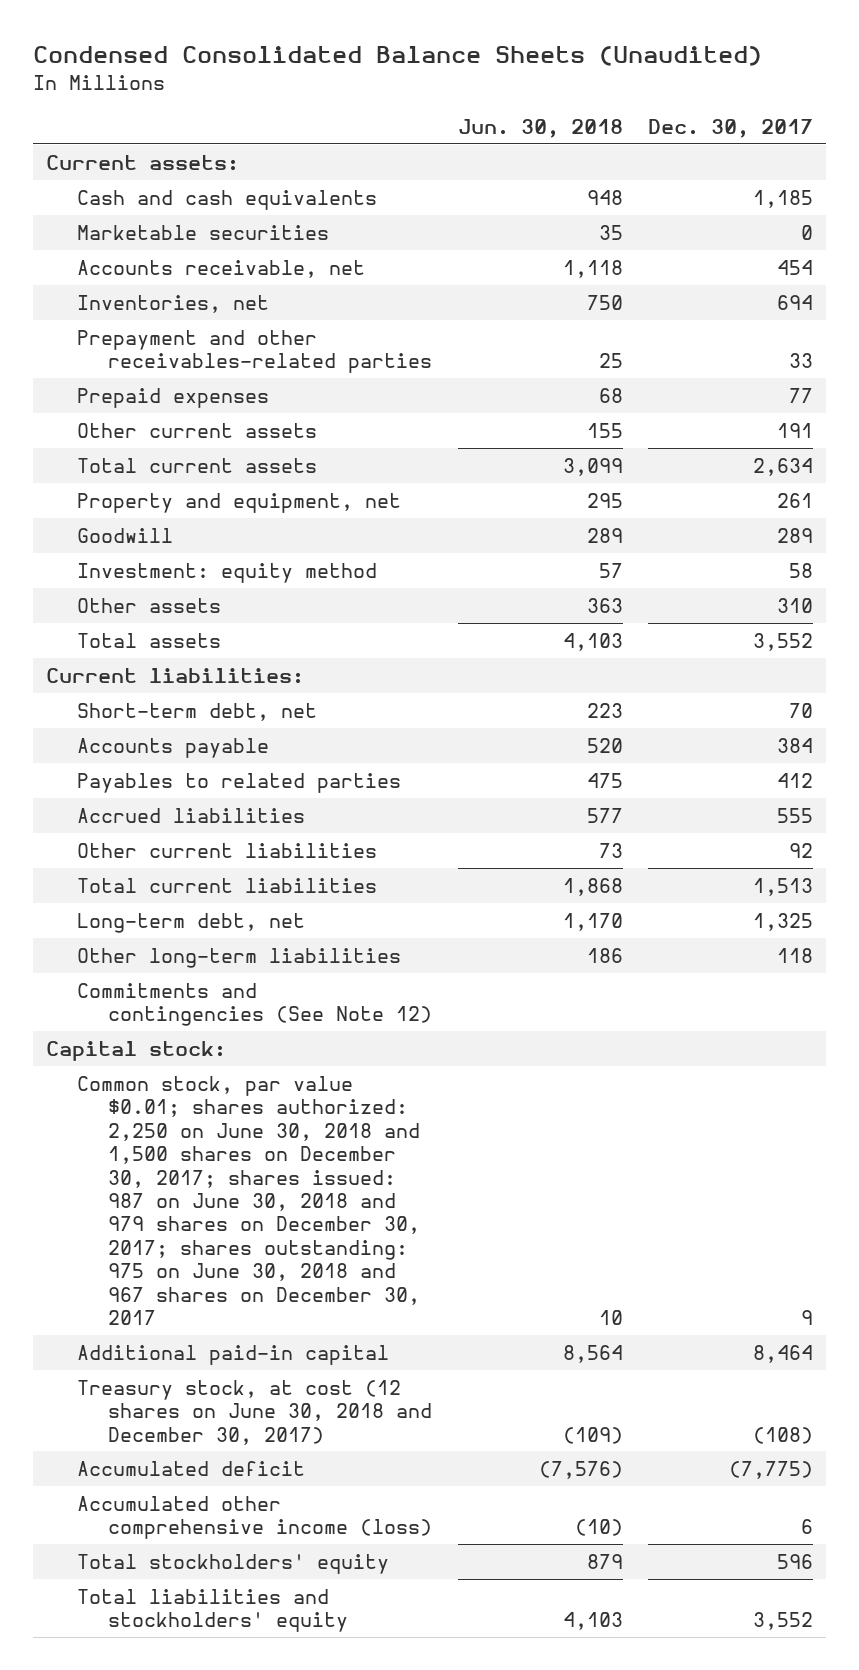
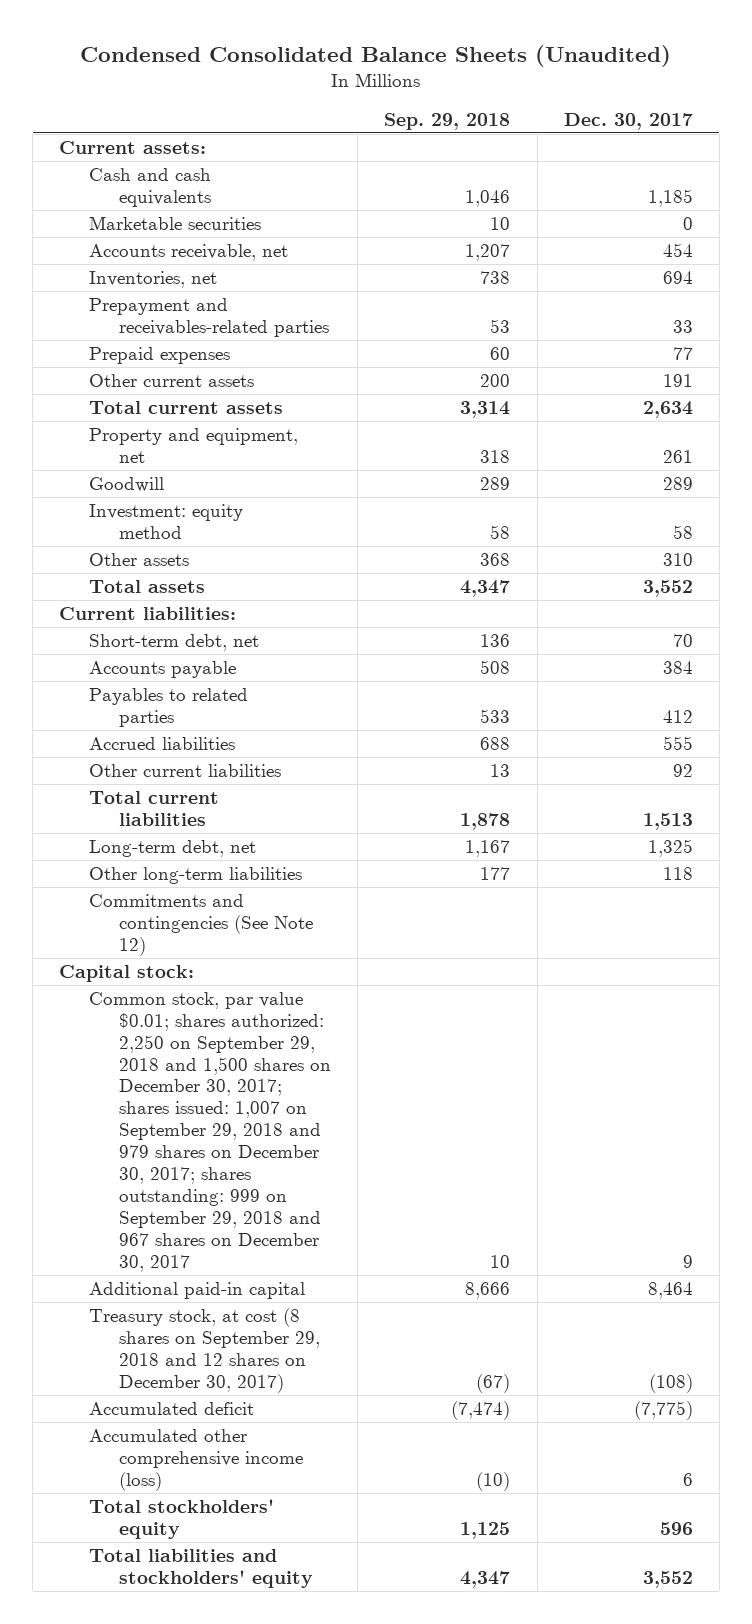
- | Jun. 30, 2018 | Dec. 30, 2017
+ | Sep. 29, 2018 | Dec. 30, 2017
- Prepayment and other receivables-related parties | 25 | 33
+ Prepayment and receivables-related parties | 53 | 33
- Common stock, par value $0.01; shares authorized: 2,250 on June 30, 2018 and 1,500 shares on December 30, 2017; shares issued: 987 on June 30, 2018 and 979 shares on December 30, 2017; shares outstanding: 975 on June 30, 2018 and 967 shares on December 30, 2017 | 10 | 9
+ Common stock, par value $0.01; shares authorized: 2,250 on September 29, 2018 and 1,500 shares on December 30, 2017; shares issued: 1,007 on September 29, 2018 and 979 shares on December 30, 2017; shares outstanding: 999 on September 29, 2018 and 967 shares on December 30, 2017 | 10 | 9
- Treasury stock, at cost (12 shares on June 30, 2018 and December 30, 2017) | (109) | (108)
+ Treasury stock, at cost (8 shares on September 29, 2018 and 12 shares on December 30, 2017) | (67) | (108)

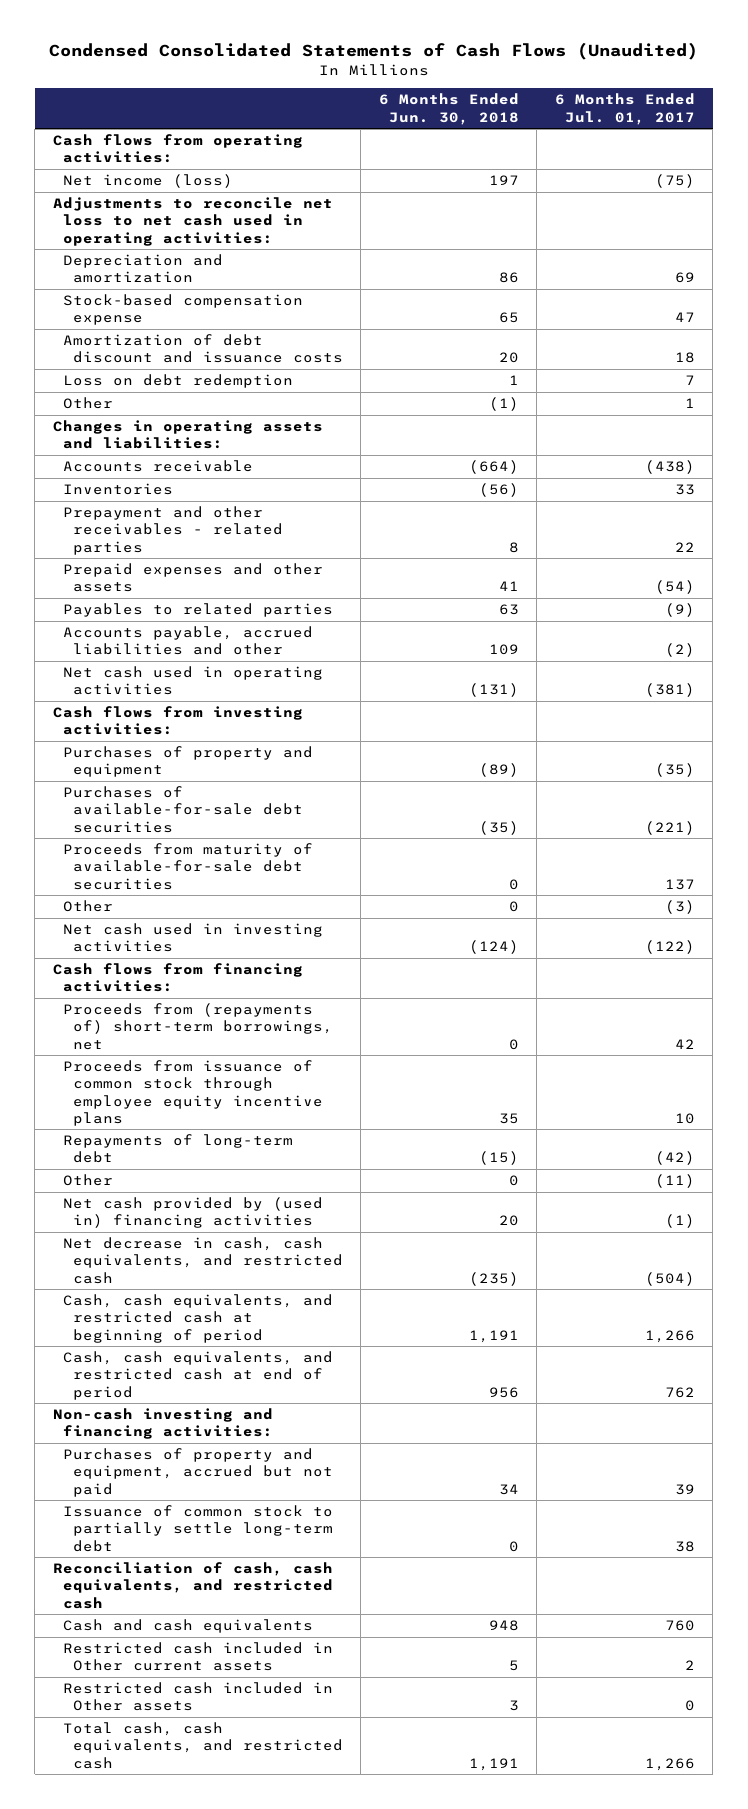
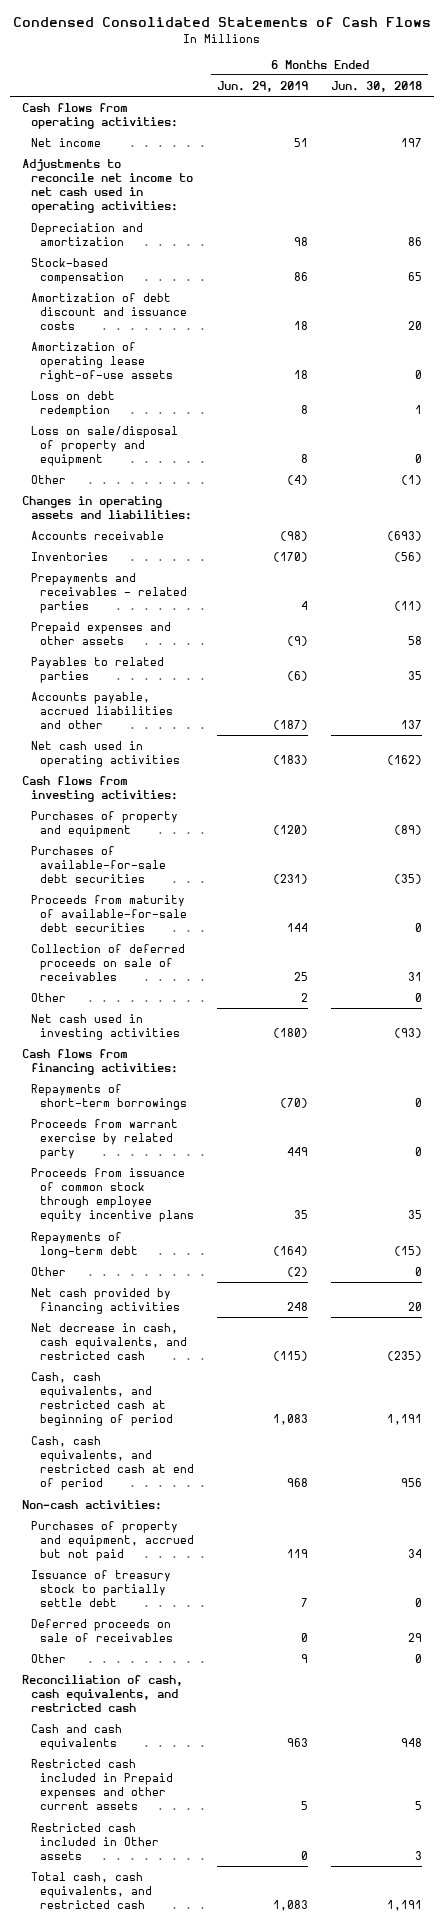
- Condensed Consolidated Statements of Cash Flows (Unaudited)
+ Condensed Consolidated Statements of Cash Flows
- | 6 Months Ended Jun. 30, 2018 | 6 Months Ended Jul. 01, 2017
+ | 6 Months Ended Jun. 29, 2019 | 6 Months Ended Jun. 30, 2018
- Net income (loss) | 197 | (75)
- Adjustments to reconcile net loss to net cash used in operating activities:
+ Net income | 51 | 197
+ Adjustments to reconcile net income to net cash used in operating activities:
- Stock-based compensation expense | 65 | 47
+ Stock-based compensation | 86 | 65
+ Amortization of operating lease right-of-use assets | 18 | 0
+ Loss on sale/disposal of property and equipment | 8 | 0
- Accounts receivable | (664) | (438)
+ Accounts receivable | (98) | (693)
- Prepayment and other receivables - related parties | 8 | 22
- Prepaid expenses and other assets | 41 | (54)
- Payables to related parties | 63 | (9)
- Accounts payable, accrued liabilities and other | 109 | (2)
- Net cash used in operating activities | (131) | (381)
+ Prepayments and receivables - related parties | 4 | (11)
+ Prepaid expenses and other assets | (9) | 58
+ Payables to related parties | (6) | 35
+ Accounts payable, accrued liabilities and other | (187) | 137
+ Net cash used in operating activities | (183) | (162)
+ Collection of deferred proceeds on sale of receivables | 25 | 31
- Net cash used in investing activities | (124) | (122)
+ Net cash used in investing activities | (180) | (93)
- Proceeds from (repayments of) short-term borrowings, net | 0 | 42
+ Repayments of short-term borrowings | (70) | 0
+ Proceeds from warrant exercise by related party | 449 | 0
- Net cash provided by (used in) financing activities | 20 | (1)
+ Net cash provided by financing activities | 248 | 20
- Non-cash investing and financing activities:
+ Non-cash activities:
- Issuance of common stock to partially settle long-term debt | 0 | 38
+ Issuance of treasury stock to partially settle debt | 7 | 0
+ Deferred proceeds on sale of receivables | 0 | 29
+ Other | 9 | 0
- Restricted cash included in Other current assets | 5 | 2
+ Restricted cash included in Prepaid expenses and other current assets | 5 | 5

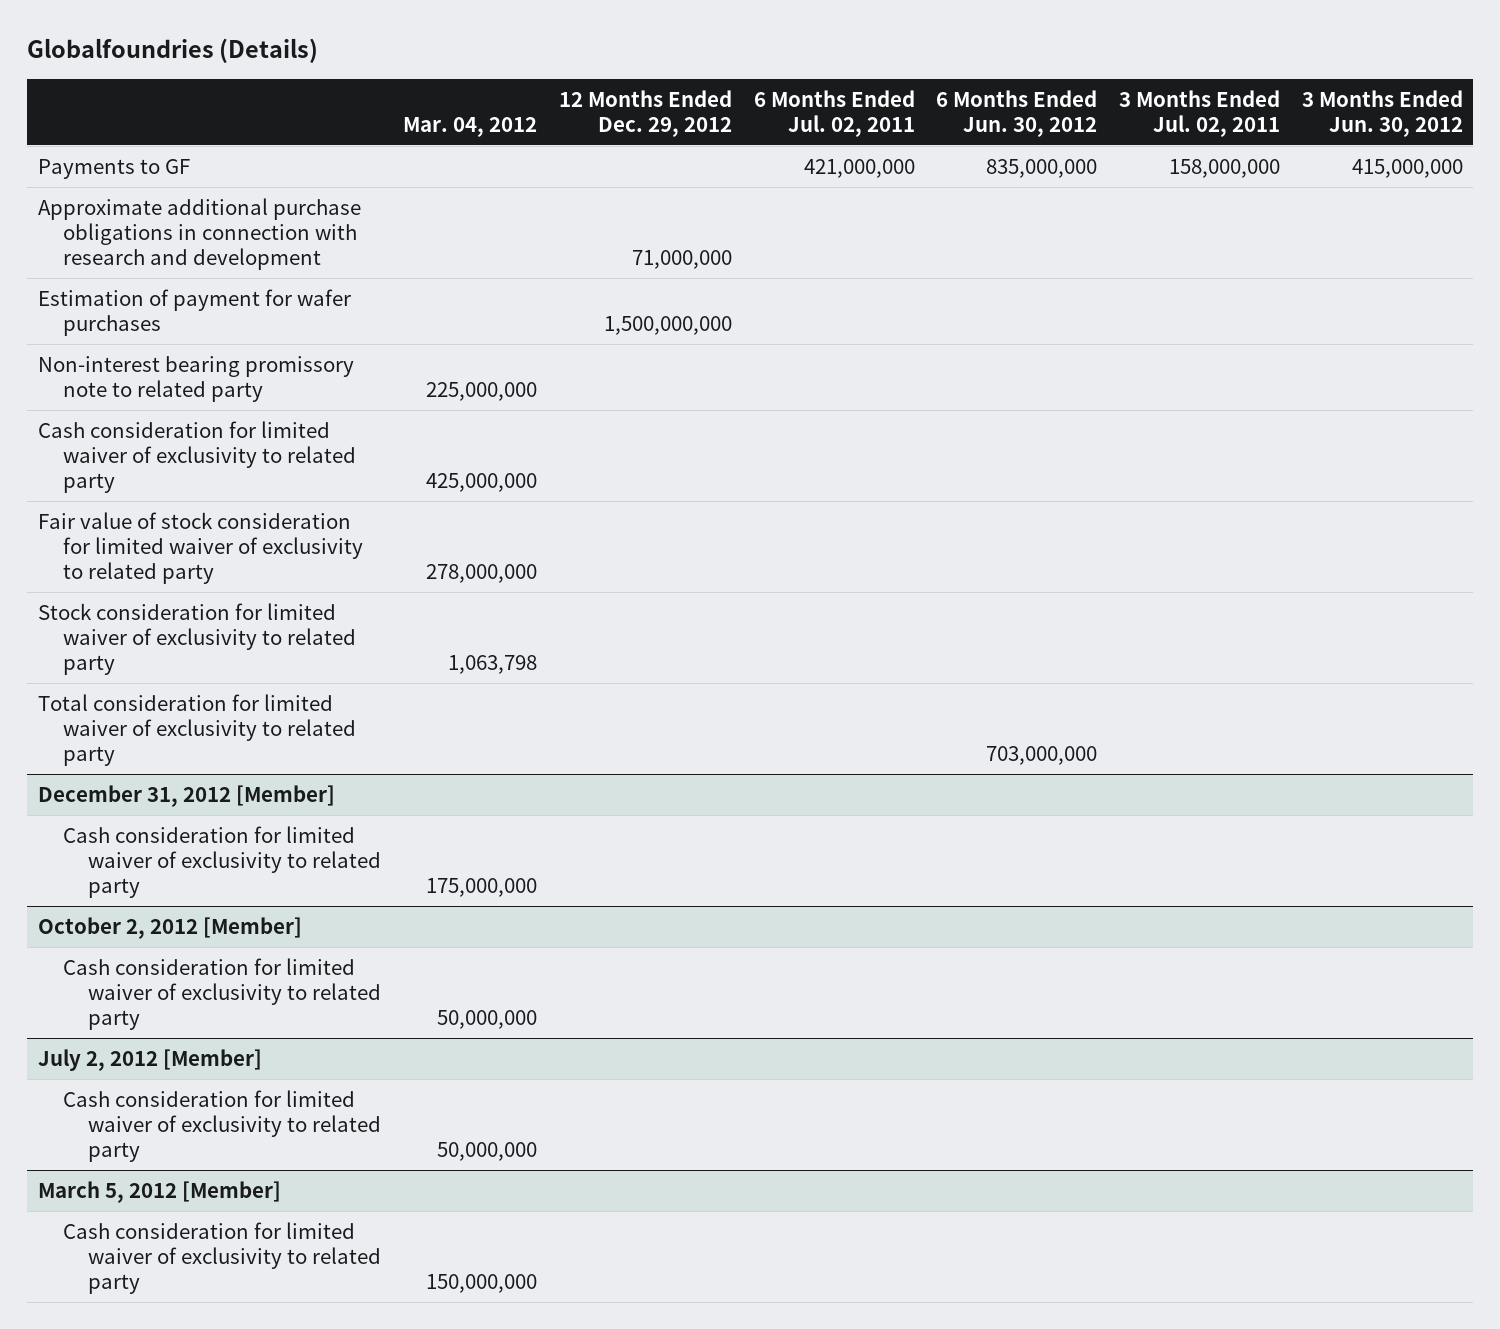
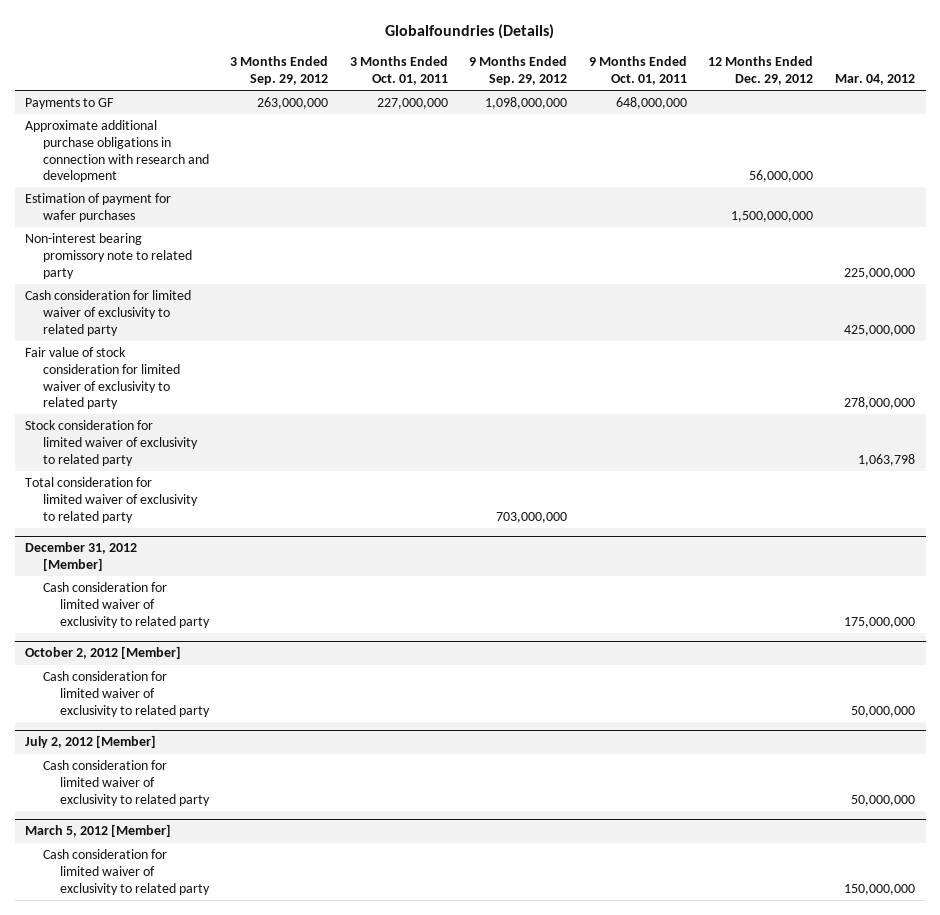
- | Mar. 04, 2012 | 12 Months Ended Dec. 29, 2012 | 6 Months Ended Jul. 02, 2011 | 6 Months Ended Jun. 30, 2012 | 3 Months Ended Jul. 02, 2011 | 3 Months Ended Jun. 30, 2012
+ | 3 Months Ended Sep. 29, 2012 | 3 Months Ended Oct. 01, 2011 | 9 Months Ended Sep. 29, 2012 | 9 Months Ended Oct. 01, 2011 | 12 Months Ended Dec. 29, 2012 | Mar. 04, 2012
- Approximate additional purchase obligations in connection with research and development | | 71,000,000 | | | |
+ Approximate additional purchase obligations in connection with research and development | | | | | 56,000,000 |

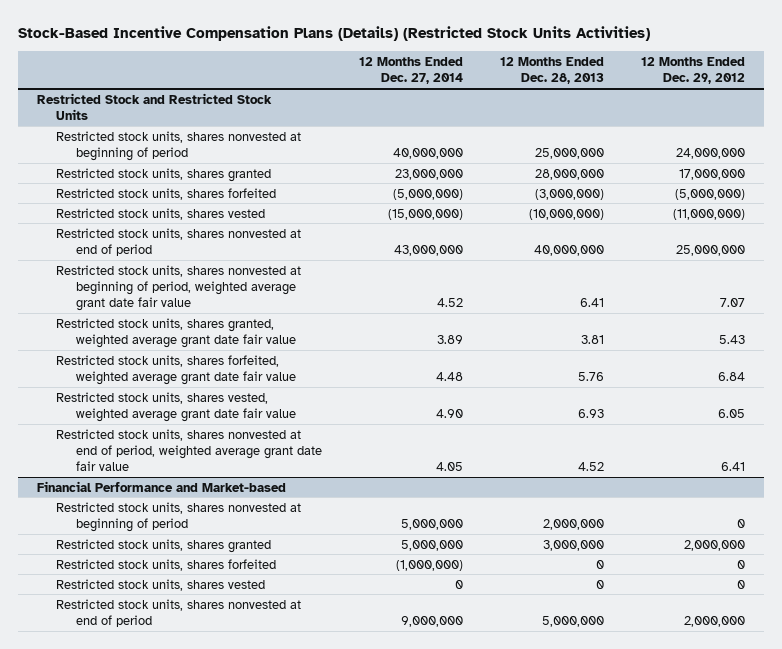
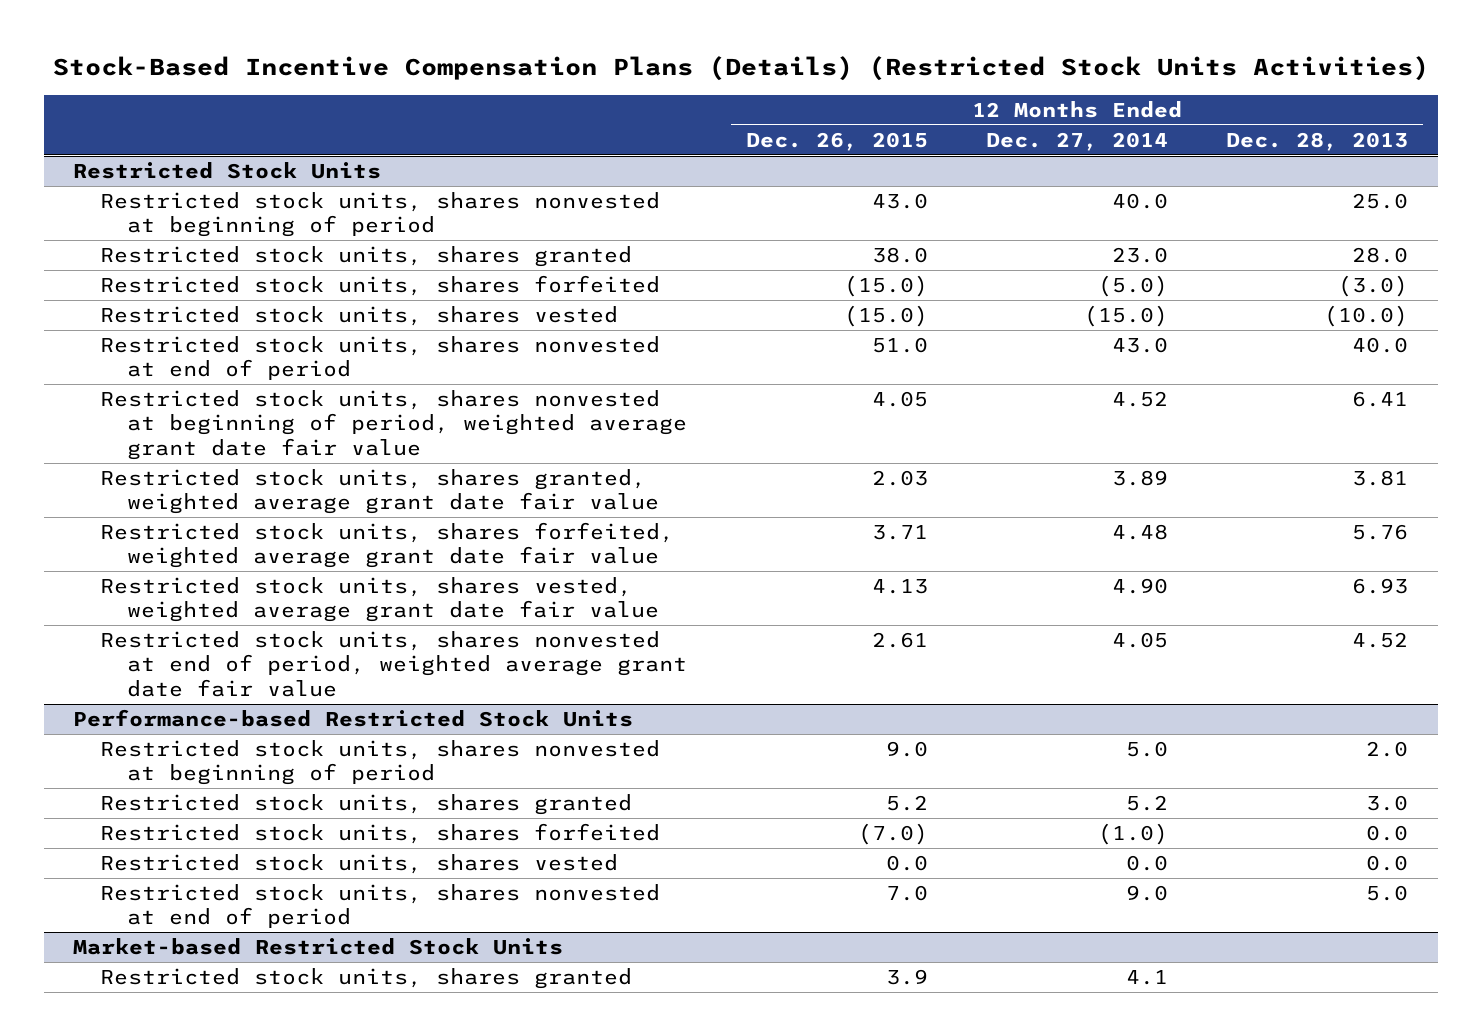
- | 12 Months Ended Dec. 27, 2014 | 12 Months Ended Dec. 28, 2013 | 12 Months Ended Dec. 29, 2012
+ | 12 Months Ended Dec. 26, 2015 | 12 Months Ended Dec. 27, 2014 | 12 Months Ended Dec. 28, 2013
- Restricted Stock and Restricted Stock Units
- Restricted stock units, shares nonvested at beginning of period | 40,000,000 | 25,000,000 | 24,000,000
- Restricted stock units, shares granted | 23,000,000 | 28,000,000 | 17,000,000
- Restricted stock units, shares forfeited | (5,000,000) | (3,000,000) | (5,000,000)
- Restricted stock units, shares vested | (15,000,000) | (10,000,000) | (11,000,000)
- Restricted stock units, shares nonvested at end of period | 43,000,000 | 40,000,000 | 25,000,000
+ Restricted Stock Units
+ Restricted stock units, shares nonvested at beginning of period | 43.0 | 40.0 | 25.0
+ Restricted stock units, shares granted | 38.0 | 23.0 | 28.0
+ Restricted stock units, shares forfeited | (15.0) | (5.0) | (3.0)
+ Restricted stock units, shares vested | (15.0) | (15.0) | (10.0)
+ Restricted stock units, shares nonvested at end of period | 51.0 | 43.0 | 40.0
- Financial Performance and Market-based
- Restricted stock units, shares nonvested at beginning of period | 5,000,000 | 2,000,000 | 0
- Restricted stock units, shares granted | 5,000,000 | 3,000,000 | 2,000,000
- Restricted stock units, shares forfeited | (1,000,000) | 0 | 0
- Restricted stock units, shares vested | 0 | 0 | 0
- Restricted stock units, shares nonvested at end of period | 9,000,000 | 5,000,000 | 2,000,000
+ Performance-based Restricted Stock Units
+ Restricted stock units, shares nonvested at beginning of period | 9.0 | 5.0 | 2.0
+ Restricted stock units, shares granted | 5.2 | 5.2 | 3.0
+ Restricted stock units, shares forfeited | (7.0) | (1.0) | 0.0
+ Restricted stock units, shares vested | 0.0 | 0.0 | 0.0
+ Restricted stock units, shares nonvested at end of period | 7.0 | 9.0 | 5.0
+ Market-based Restricted Stock Units
+ Restricted stock units, shares granted | 3.9 | 4.1 |

